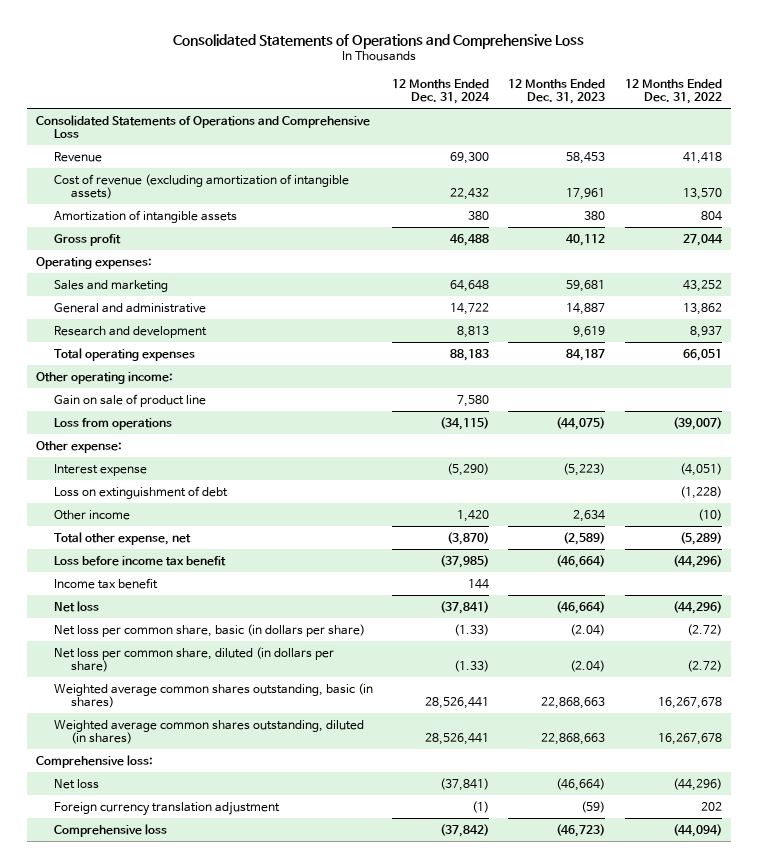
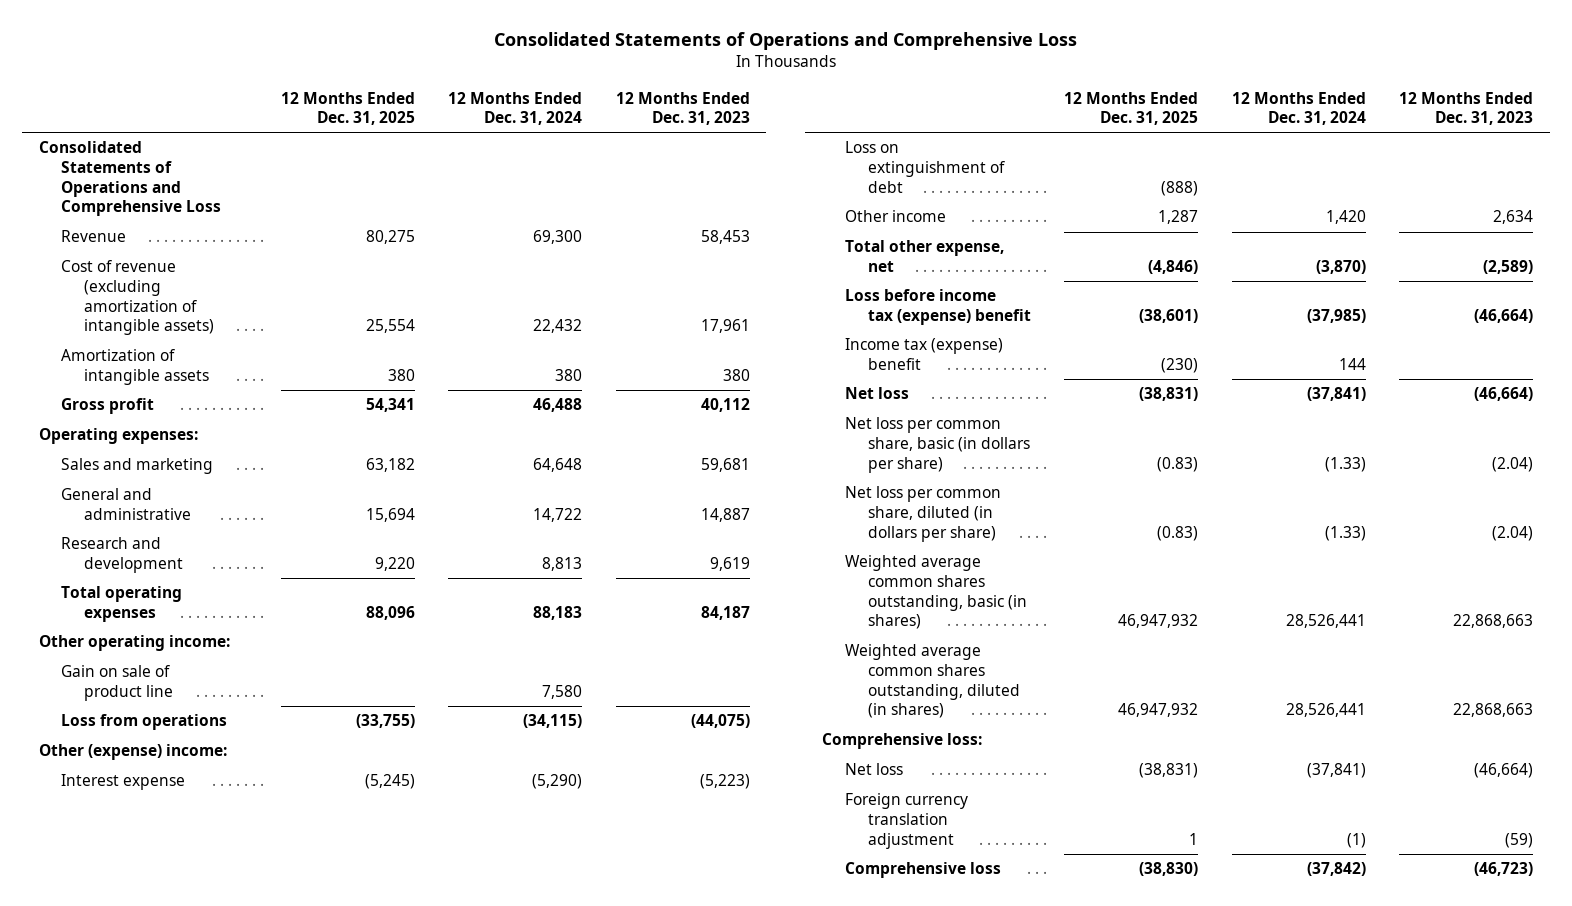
- | 12 Months Ended Dec. 31, 2024 | 12 Months Ended Dec. 31, 2023 | 12 Months Ended Dec. 31, 2022
+ | 12 Months Ended Dec. 31, 2025 | 12 Months Ended Dec. 31, 2024 | 12 Months Ended Dec. 31, 2023
- Other expense:
+ Other (expense) income:
- Loss before income tax benefit | (37,985) | (46,664) | (44,296)
- Income tax benefit | 144 | |
+ Loss before income tax (expense) benefit | (38,601) | (37,985) | (46,664)
+ Income tax (expense) benefit | (230) | 144 |

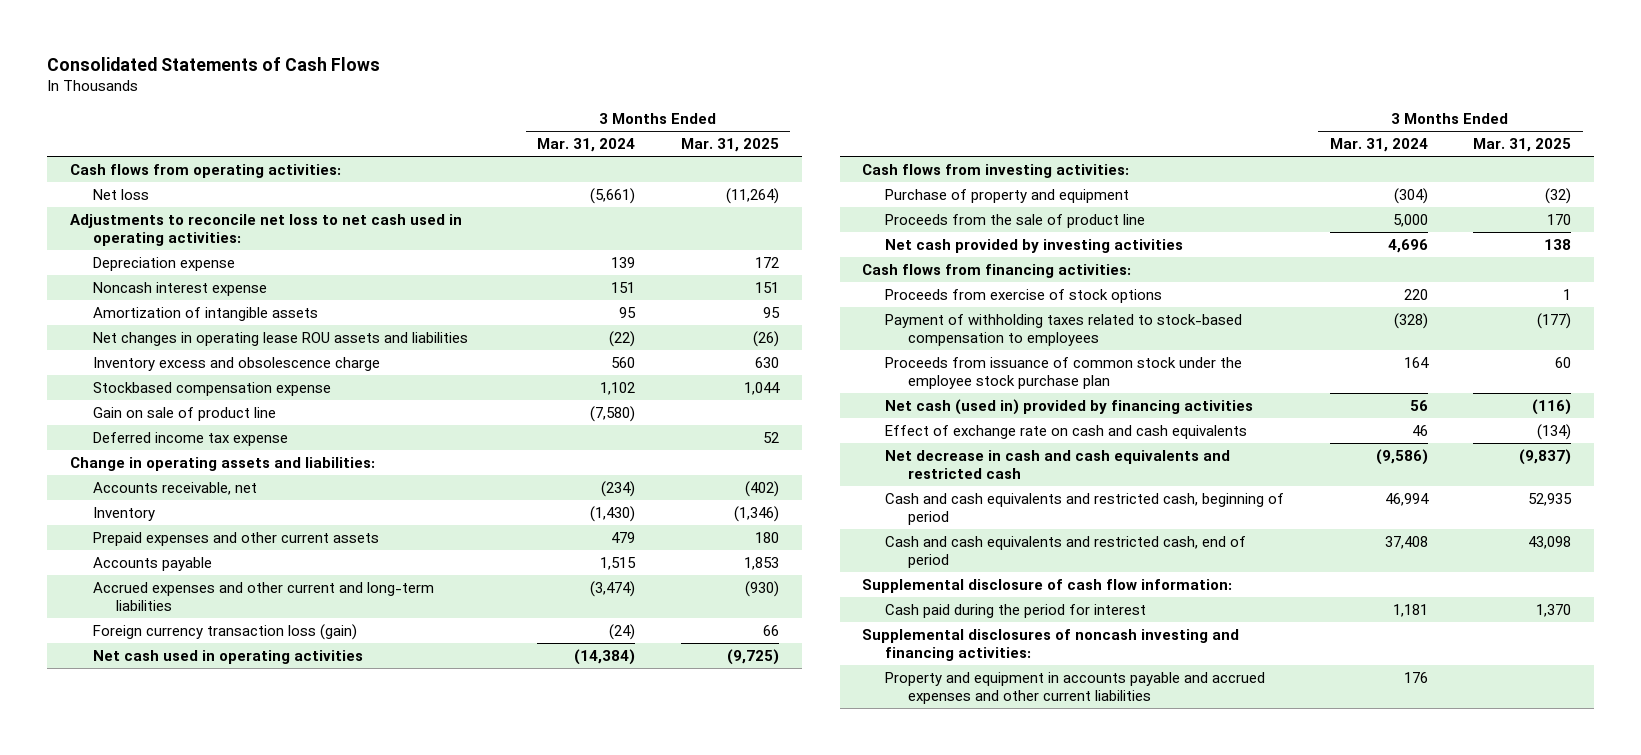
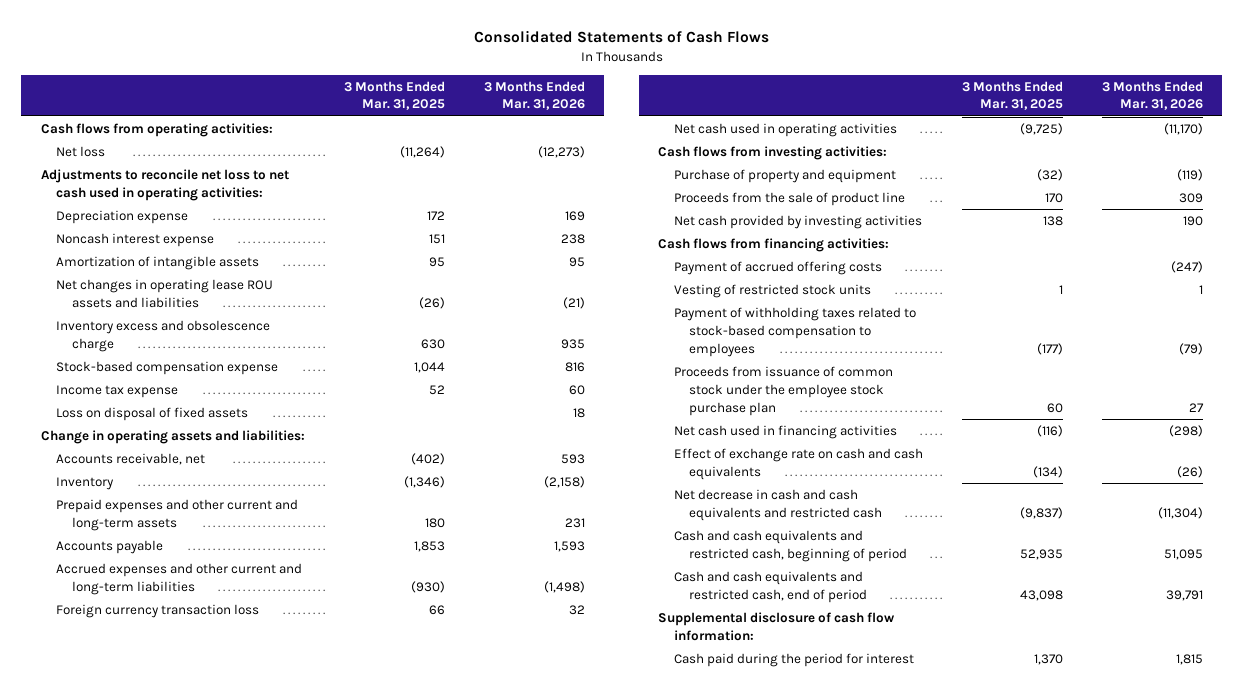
- | 3 Months Ended Mar. 31, 2024 | 3 Months Ended Mar. 31, 2025
+ | 3 Months Ended Mar. 31, 2025 | 3 Months Ended Mar. 31, 2026
- Stockbased compensation expense | 1,102 | 1,044
- Gain on sale of product line | (7,580) |
- Deferred income tax expense | | 52
+ Stock-based compensation expense | 1,044 | 816
+ Income tax expense | 52 | 60
+ Loss on disposal of fixed assets | | 18
- Prepaid expenses and other current assets | 479 | 180
+ Prepaid expenses and other current and long-term assets | 180 | 231
- Foreign currency transaction loss (gain) | (24) | 66
+ Foreign currency transaction loss | 66 | 32
- Proceeds from exercise of stock options | 220 | 1
+ Payment of accrued offering costs | | (247)
+ Vesting of restricted stock units | 1 | 1
- Net cash (used in) provided by financing activities | 56 | (116)
+ Net cash used in financing activities | (116) | (298)
- Supplemental disclosures of noncash investing and financing activities:
- Property and equipment in accounts payable and accrued expenses and other current liabilities | 176 |

